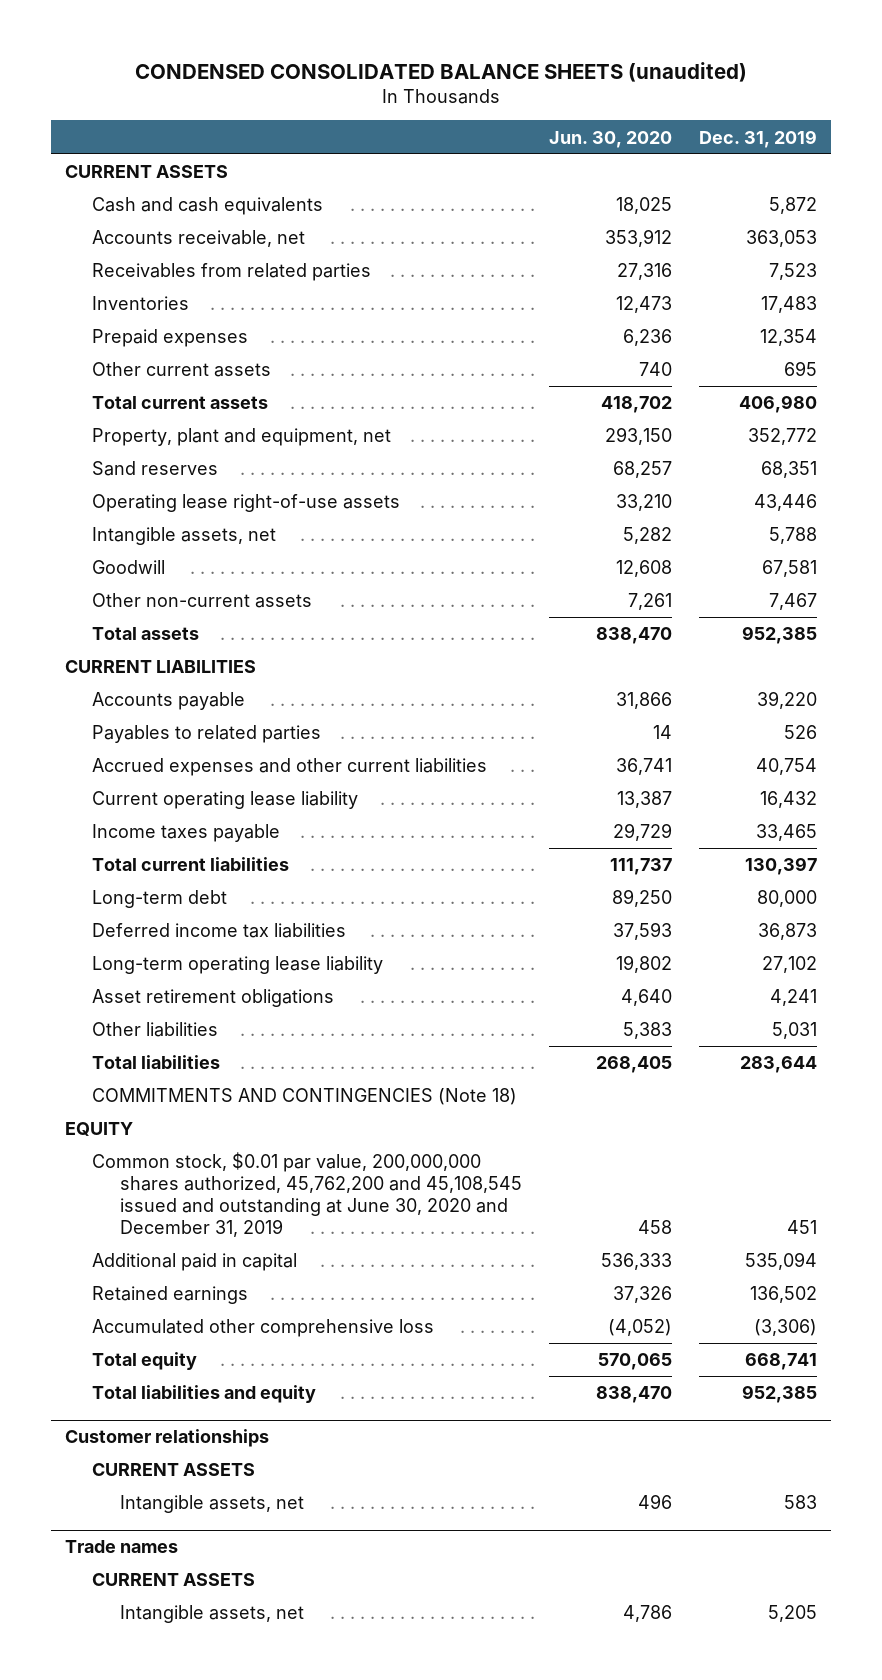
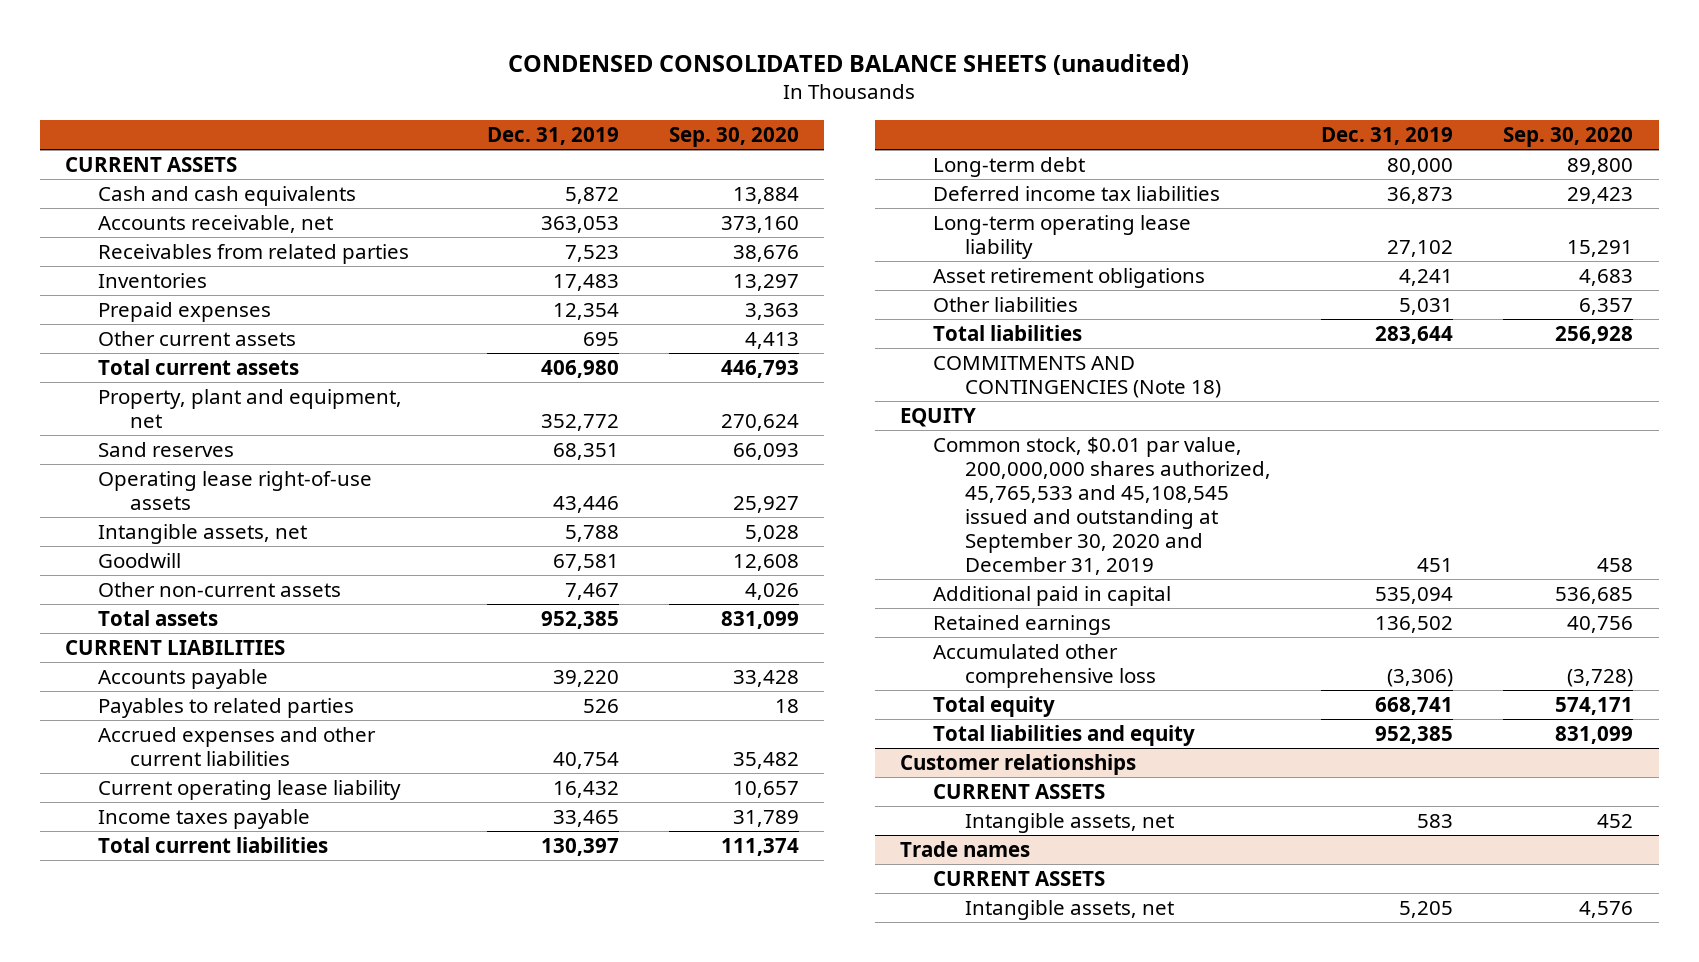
- | Jun. 30, 2020 | Dec. 31, 2019
+ | Dec. 31, 2019 | Sep. 30, 2020
- Common stock, $0.01 par value, 200,000,000 shares authorized, 45,762,200 and 45,108,545 issued and outstanding at June 30, 2020 and December 31, 2019 | 458 | 451
+ Common stock, $0.01 par value, 200,000,000 shares authorized, 45,765,533 and 45,108,545 issued and outstanding at September 30, 2020 and December 31, 2019 | 451 | 458

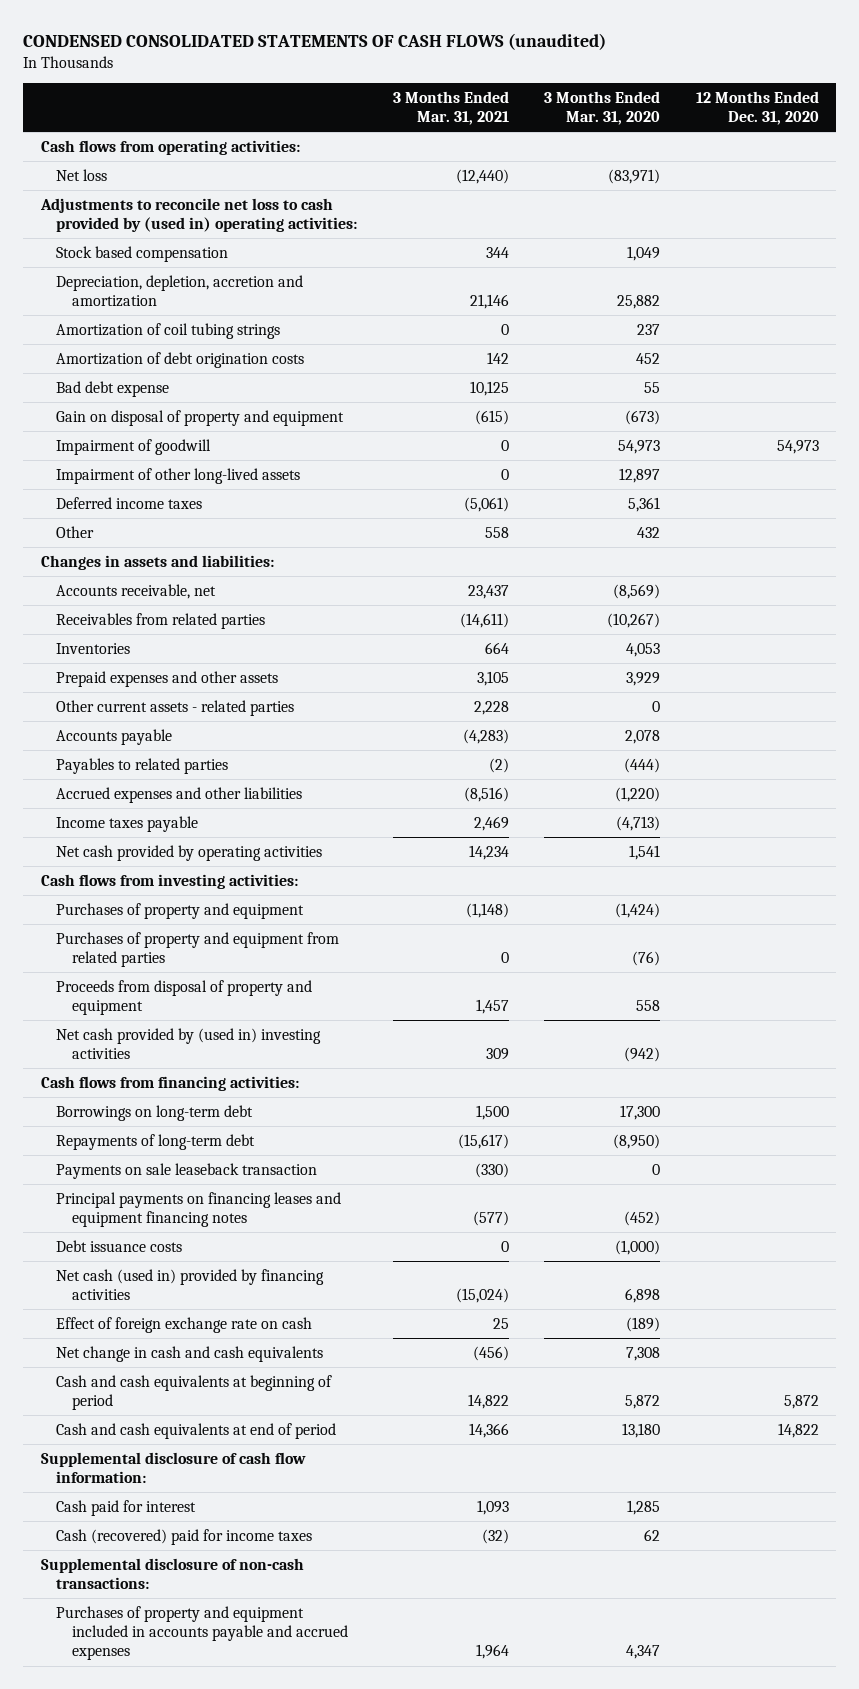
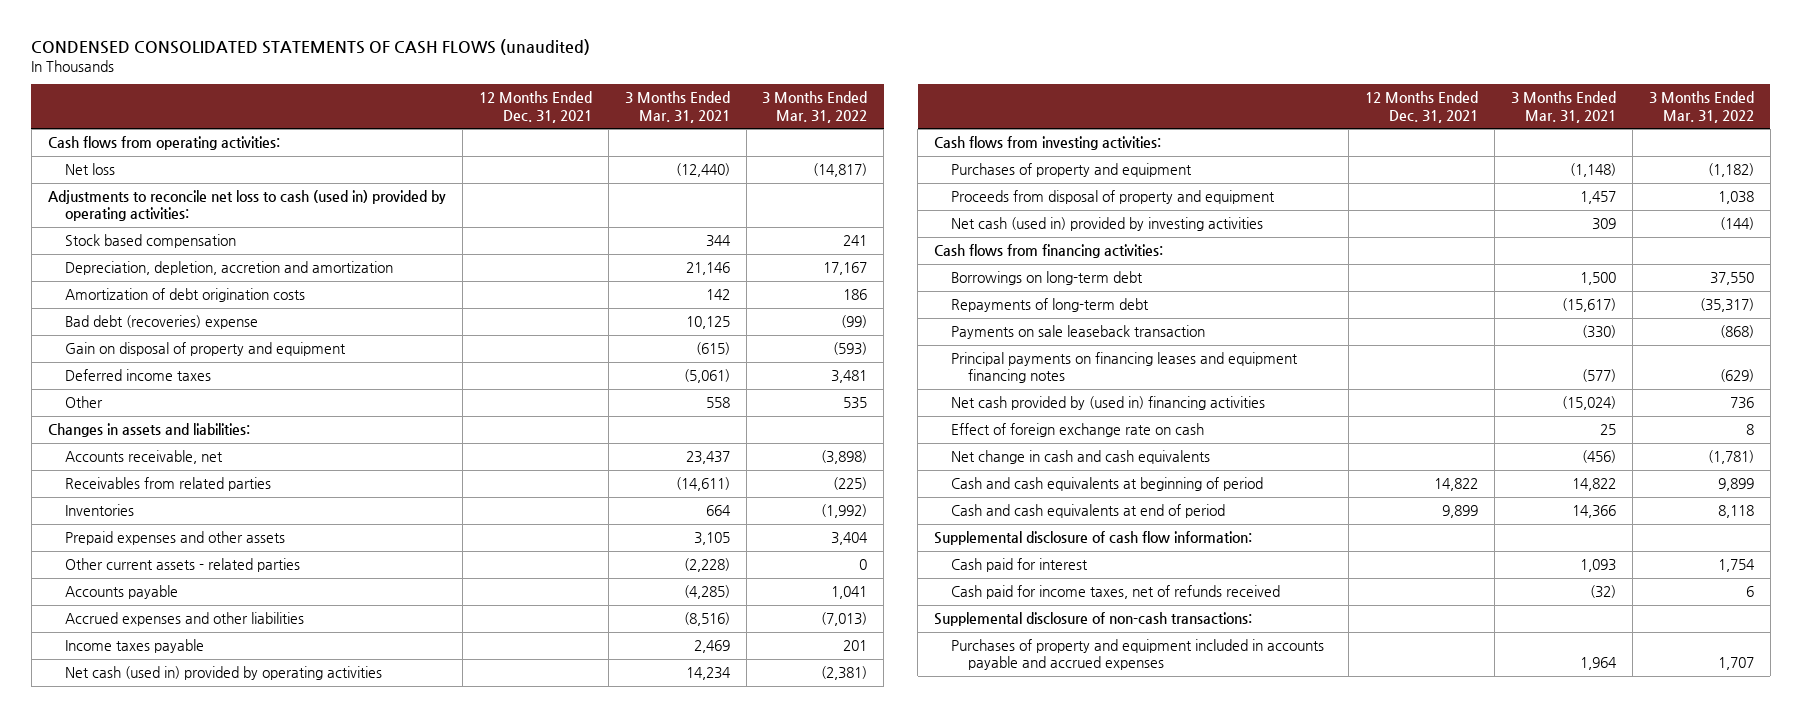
- | 3 Months Ended Mar. 31, 2021 | 3 Months Ended Mar. 31, 2020 | 12 Months Ended Dec. 31, 2020
+ | 12 Months Ended Dec. 31, 2021 | 3 Months Ended Mar. 31, 2021 | 3 Months Ended Mar. 31, 2022
- Adjustments to reconcile net loss to cash provided by (used in) operating activities:
+ Adjustments to reconcile net loss to cash (used in) provided by operating activities:
- Amortization of coil tubing strings | 0 | 237 |
- Bad debt expense | 10,125 | 55 |
+ Bad debt (recoveries) expense | | 10,125 | (99)
- Impairment of goodwill | 0 | 54,973 | 54,973
- Impairment of other long-lived assets | 0 | 12,897 |
- Other current assets - related parties | 2,228 | 0 |
- Accounts payable | (4,283) | 2,078 |
- Payables to related parties | (2) | (444) |
+ Other current assets - related parties | | (2,228) | 0
+ Accounts payable | | (4,285) | 1,041
- Net cash provided by operating activities | 14,234 | 1,541 |
+ Net cash (used in) provided by operating activities | | 14,234 | (2,381)
- Purchases of property and equipment from related parties | 0 | (76) |
- Net cash provided by (used in) investing activities | 309 | (942) |
+ Net cash (used in) provided by investing activities | | 309 | (144)
- Debt issuance costs | 0 | (1,000) |
- Net cash (used in) provided by financing activities | (15,024) | 6,898 |
+ Net cash provided by (used in) financing activities | | (15,024) | 736
- Cash (recovered) paid for income taxes | (32) | 62 |
+ Cash paid for income taxes, net of refunds received | | (32) | 6

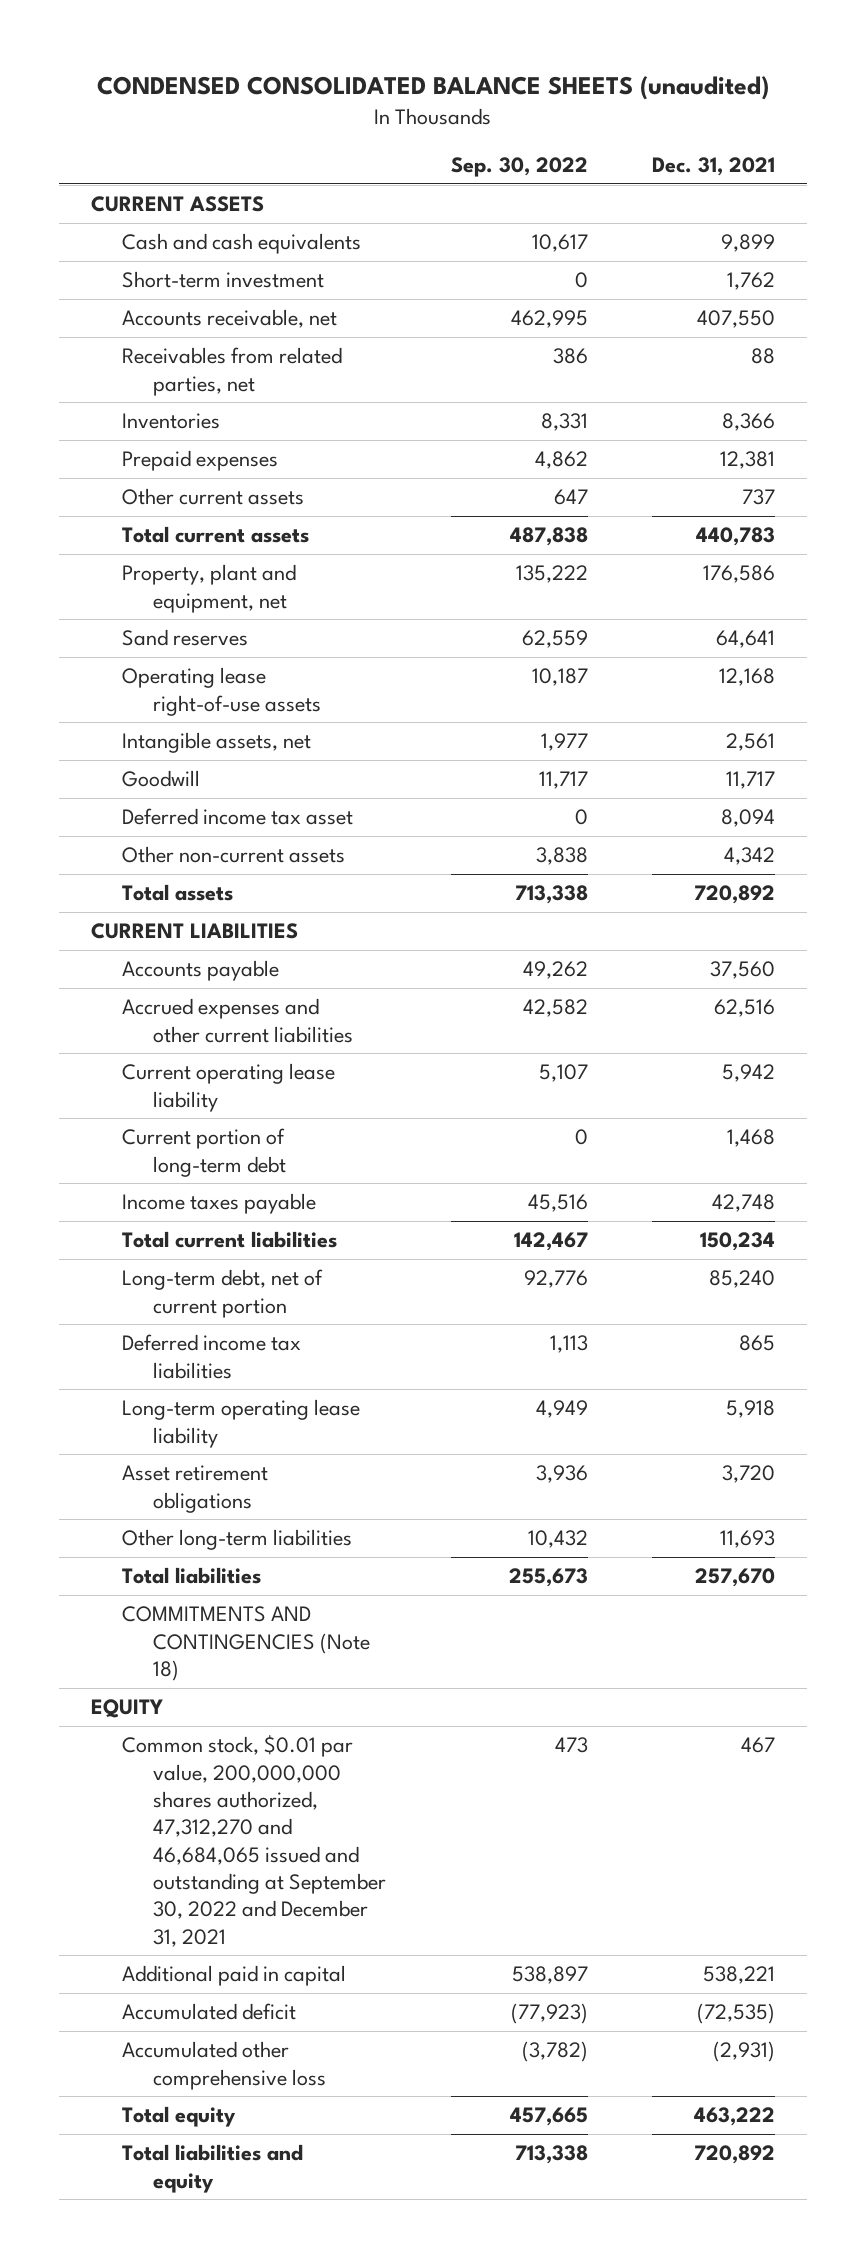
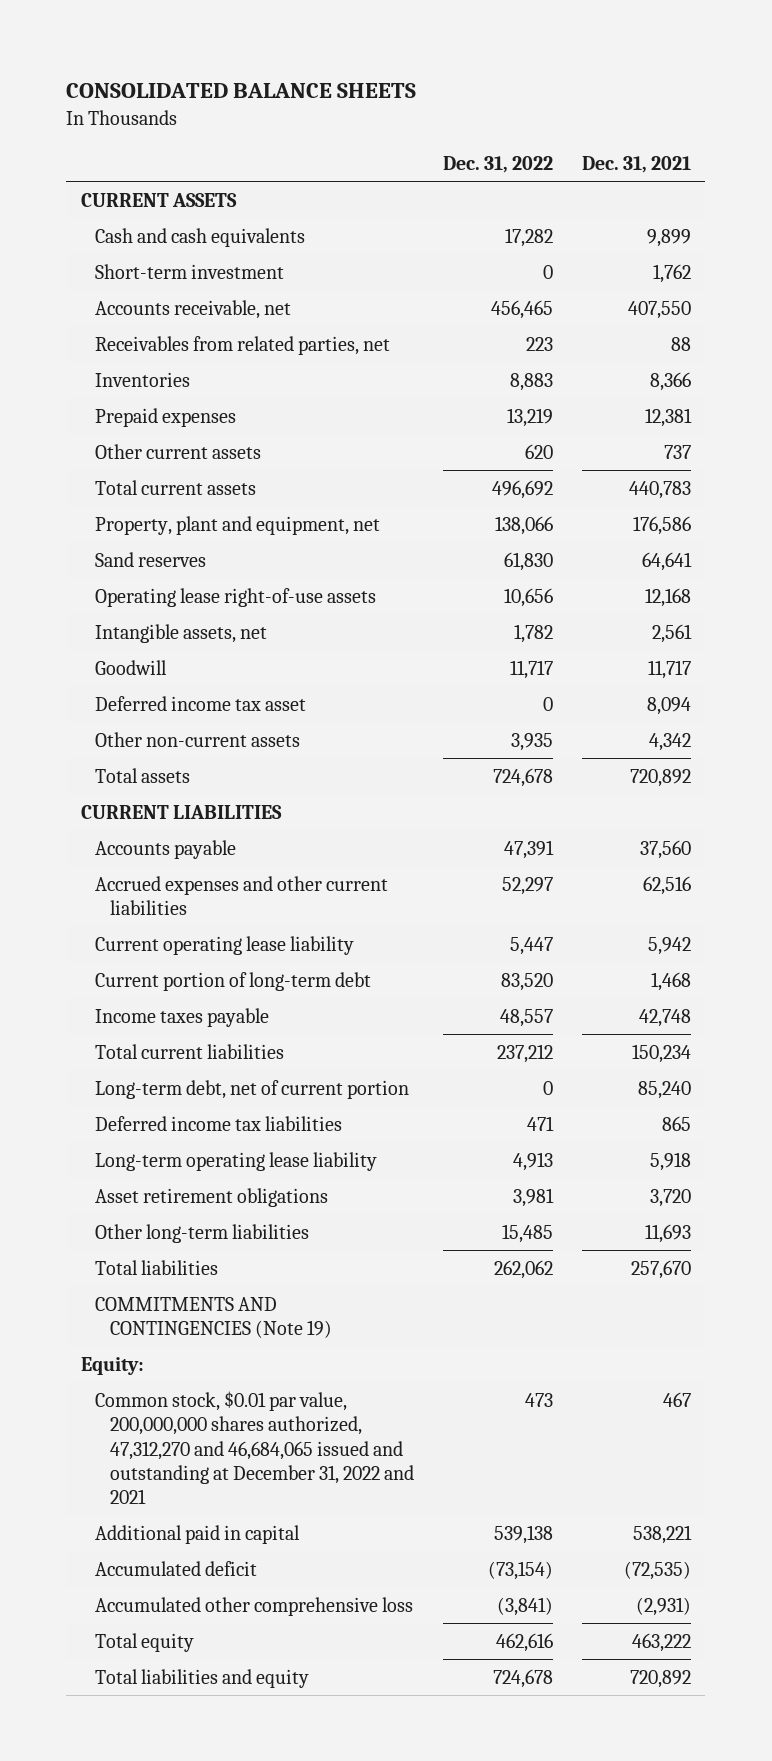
- CONDENSED CONSOLIDATED BALANCE SHEETS (unaudited)
+ CONSOLIDATED BALANCE SHEETS
- | Sep. 30, 2022 | Dec. 31, 2021
+ | Dec. 31, 2022 | Dec. 31, 2021
- COMMITMENTS AND CONTINGENCIES (Note 18)
- EQUITY
- Common stock, $0.01 par value, 200,000,000 shares authorized, 47,312,270 and 46,684,065 issued and outstanding at September 30, 2022 and December 31, 2021 | 473 | 467
+ COMMITMENTS AND CONTINGENCIES (Note 19)
+ Equity:
+ Common stock, $0.01 par value, 200,000,000 shares authorized, 47,312,270 and 46,684,065 issued and outstanding at December 31, 2022 and 2021 | 473 | 467

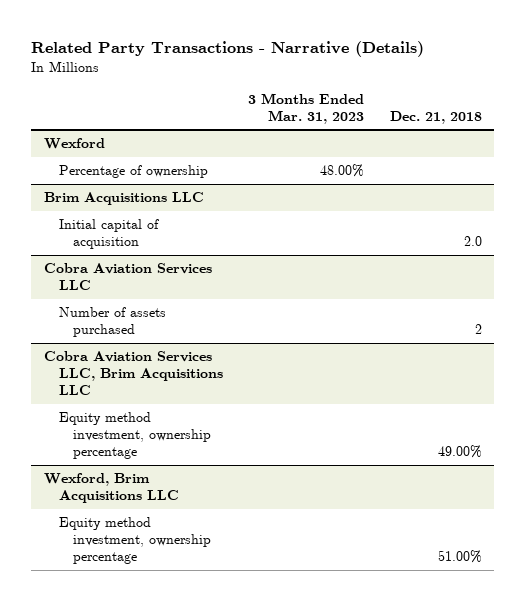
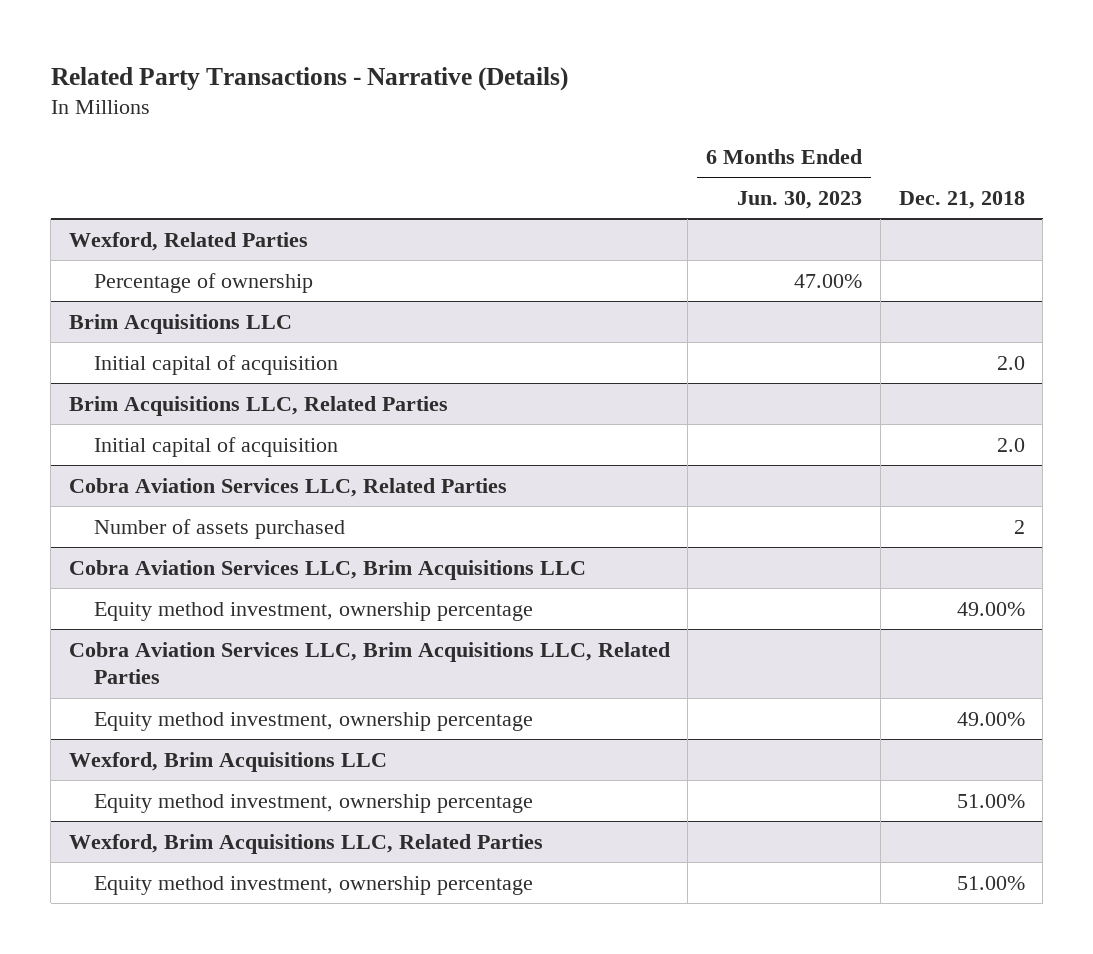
- | 3 Months Ended Mar. 31, 2023 | Dec. 21, 2018
+ | 6 Months Ended Jun. 30, 2023 | Dec. 21, 2018
- Wexford
+ Wexford, Related Parties
- Cobra Aviation Services LLC
+ Brim Acquisitions LLC, Related Parties
+ Initial capital of acquisition | | 2.0
+ Cobra Aviation Services LLC, Related Parties
+ Cobra Aviation Services LLC, Brim Acquisitions LLC, Related Parties
+ Equity method investment, ownership percentage | | 49.00%
+ Wexford, Brim Acquisitions LLC, Related Parties
+ Equity method investment, ownership percentage | | 51.00%

